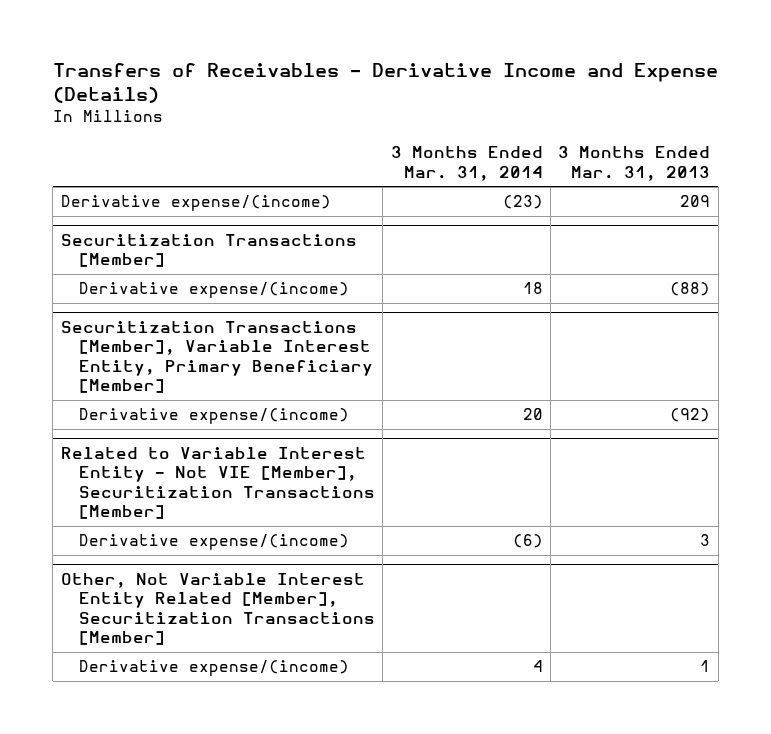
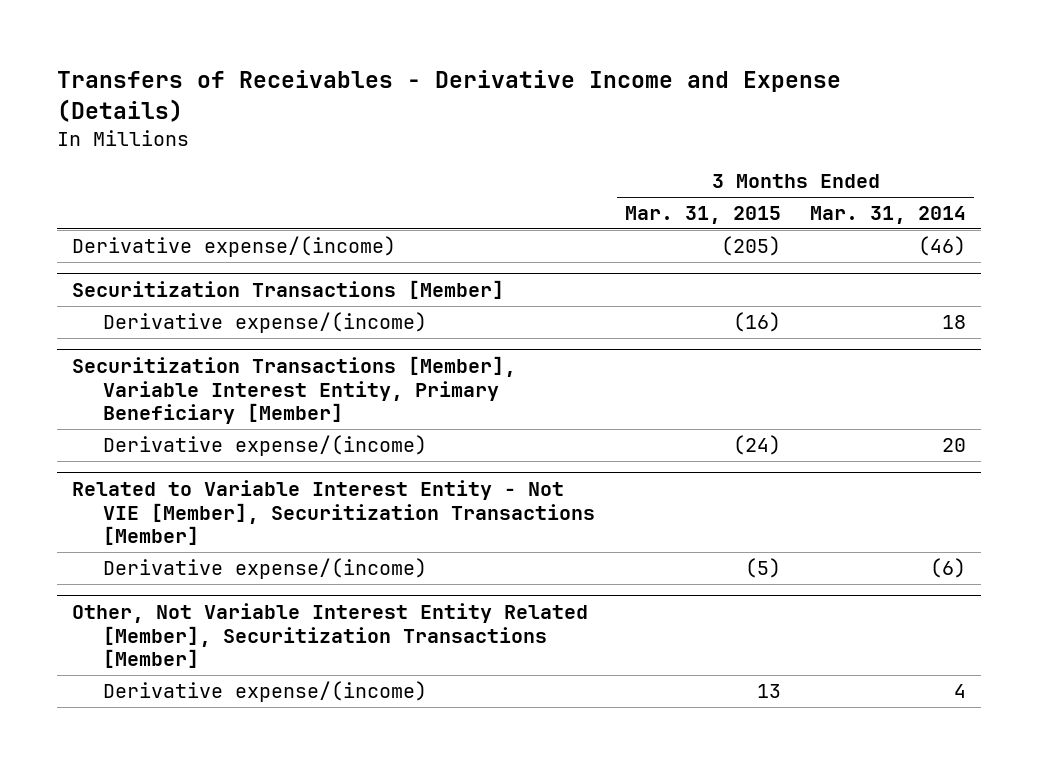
- | 3 Months Ended Mar. 31, 2014 | 3 Months Ended Mar. 31, 2013
+ | 3 Months Ended Mar. 31, 2015 | 3 Months Ended Mar. 31, 2014
- Derivative expense/(income) | (23) | 209
+ Derivative expense/(income) | (205) | (46)

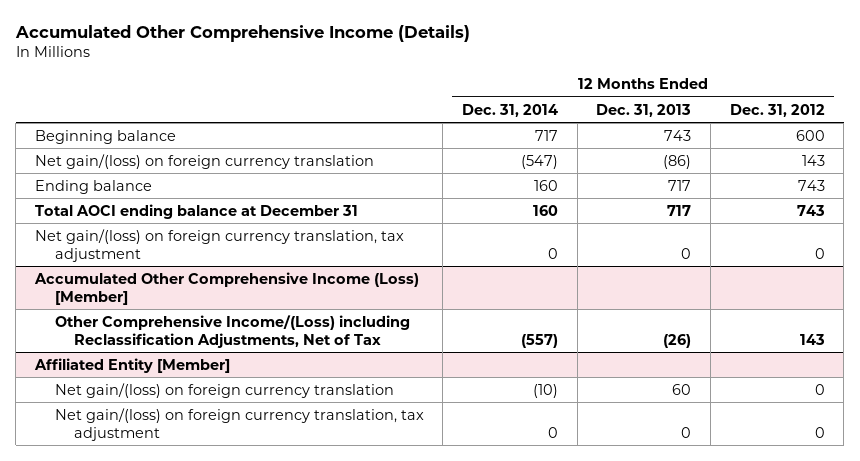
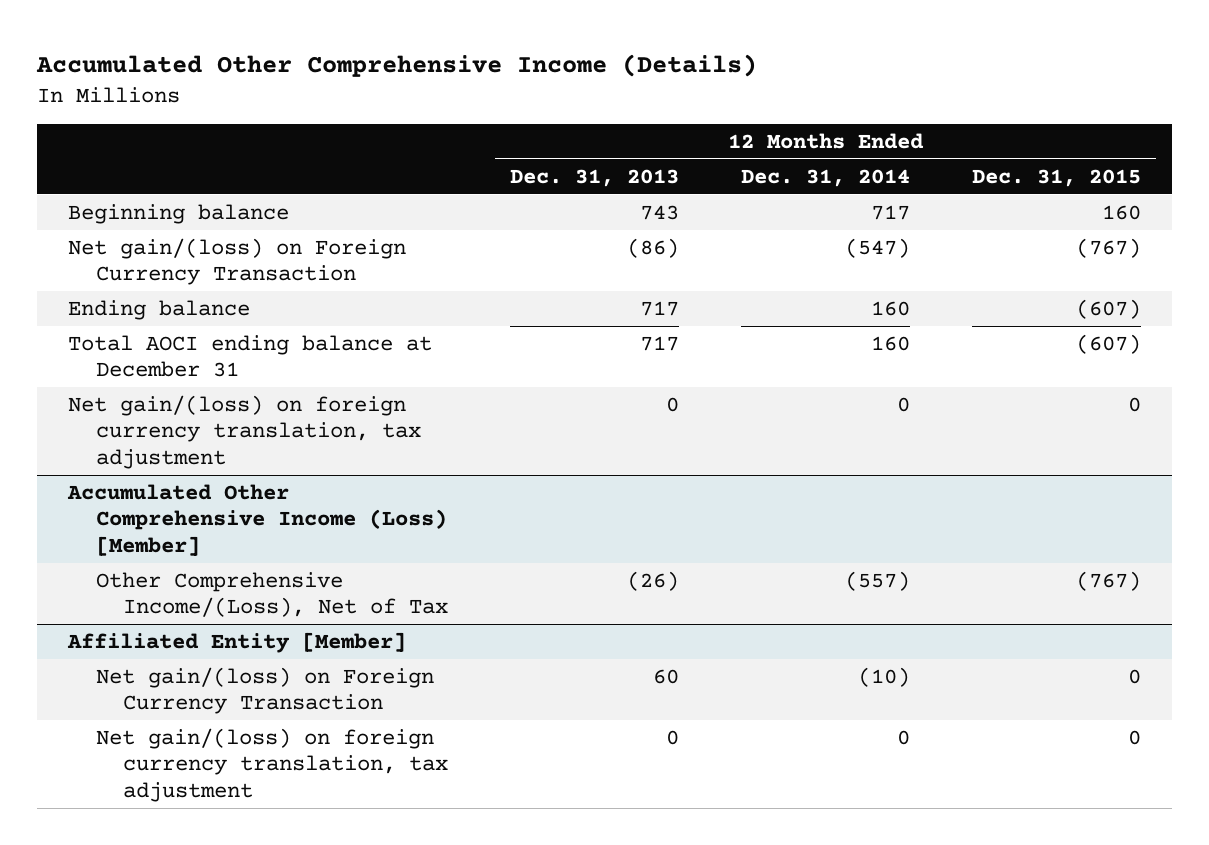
- | 12 Months Ended Dec. 31, 2014 | 12 Months Ended Dec. 31, 2013 | 12 Months Ended Dec. 31, 2012
+ | 12 Months Ended Dec. 31, 2013 | 12 Months Ended Dec. 31, 2014 | 12 Months Ended Dec. 31, 2015
- Net gain/(loss) on foreign currency translation | (547) | (86) | 143
+ Net gain/(loss) on Foreign Currency Transaction | (86) | (547) | (767)
@ Accumulated Other Comprehensive Income (Loss) [Member]
- Other Comprehensive Income/(Loss) including Reclassification Adjustments, Net of Tax | (557) | (26) | 143
+ Other Comprehensive Income/(Loss), Net of Tax | (26) | (557) | (767)
@ Affiliated Entity [Member]
- Net gain/(loss) on foreign currency translation | (10) | 60 | 0
+ Net gain/(loss) on Foreign Currency Transaction | 60 | (10) | 0

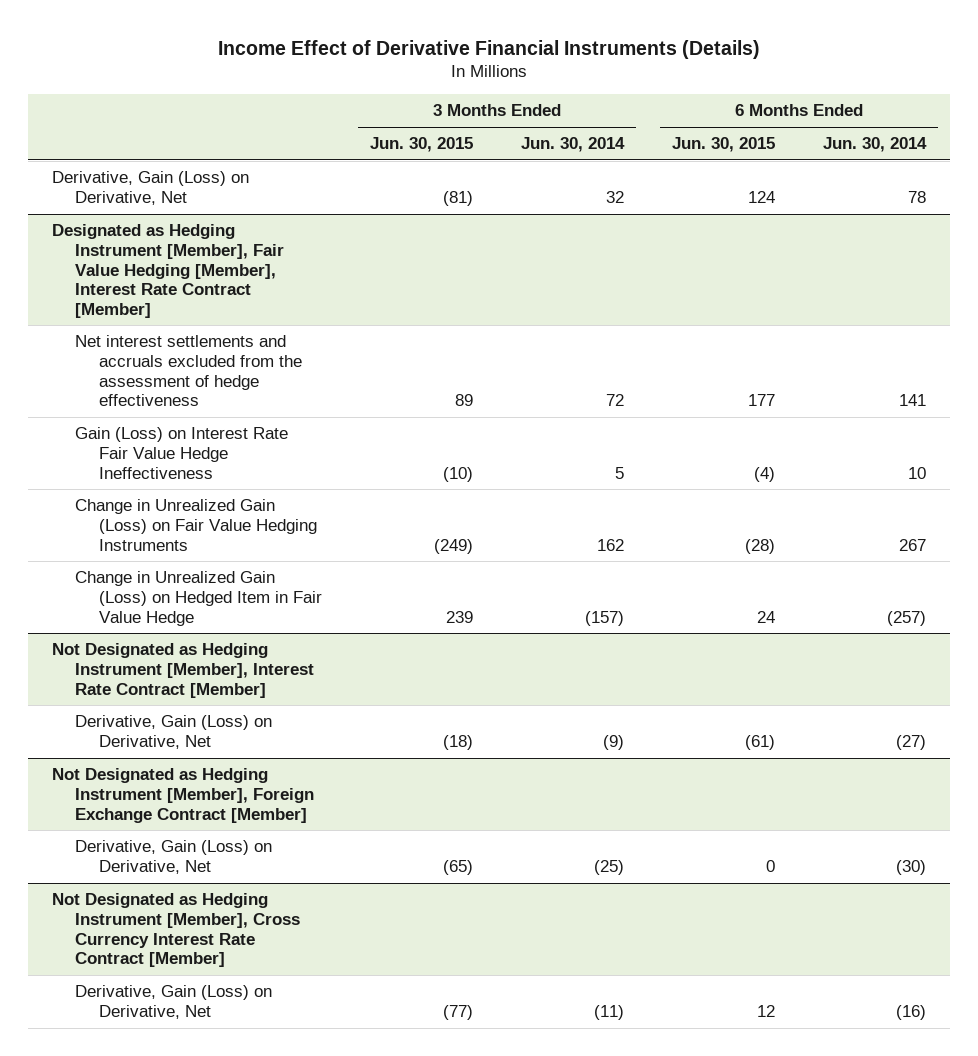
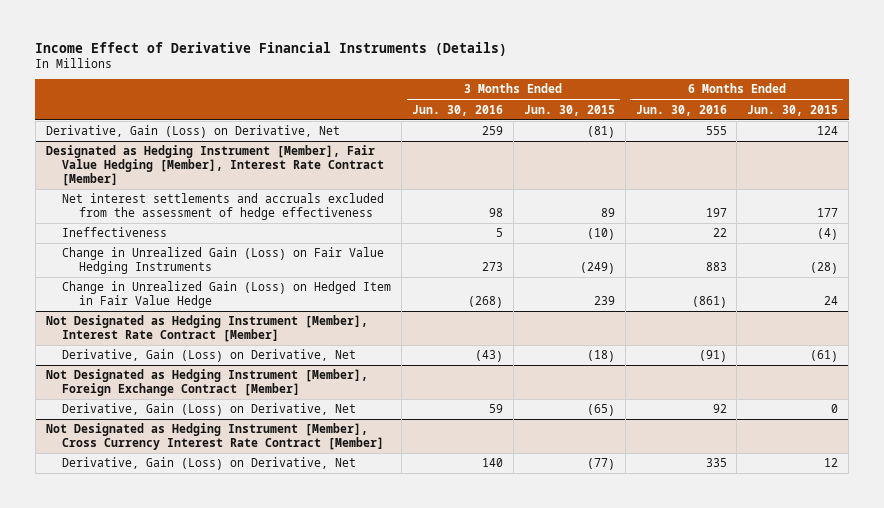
- | 3 Months Ended Jun. 30, 2015 | 3 Months Ended Jun. 30, 2014 | 6 Months Ended Jun. 30, 2015 | 6 Months Ended Jun. 30, 2014
+ | 3 Months Ended Jun. 30, 2016 | 3 Months Ended Jun. 30, 2015 | 6 Months Ended Jun. 30, 2016 | 6 Months Ended Jun. 30, 2015
@ Designated as Hedging Instrument [Member], Fair Value Hedging [Member], Interest Rate Contract [Member]
- Gain (Loss) on Interest Rate Fair Value Hedge Ineffectiveness | (10) | 5 | (4) | 10
+ Ineffectiveness | 5 | (10) | 22 | (4)

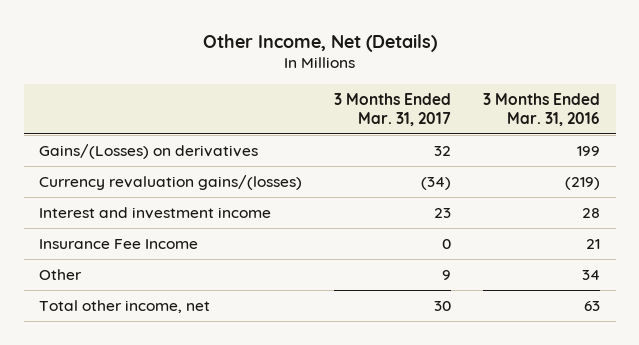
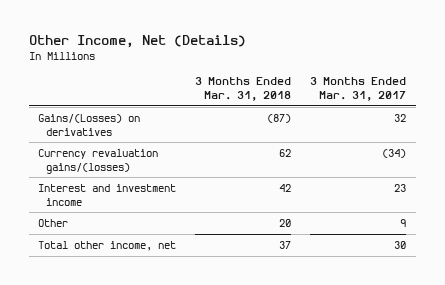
- | 3 Months Ended Mar. 31, 2017 | 3 Months Ended Mar. 31, 2016
+ | 3 Months Ended Mar. 31, 2018 | 3 Months Ended Mar. 31, 2017
- Insurance Fee Income | 0 | 21

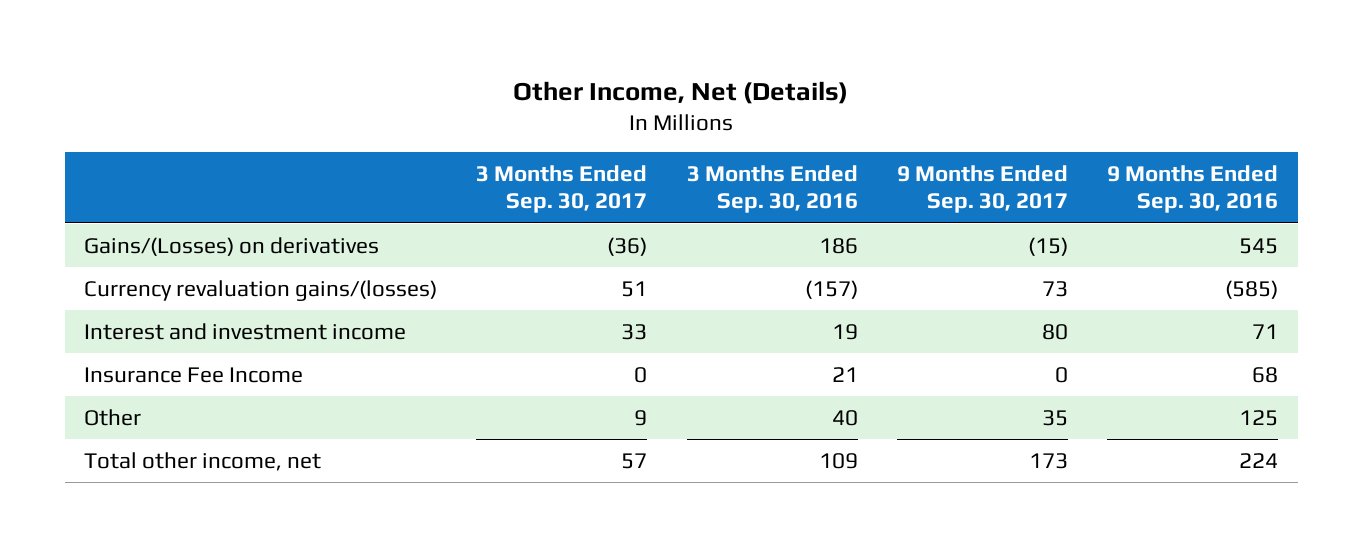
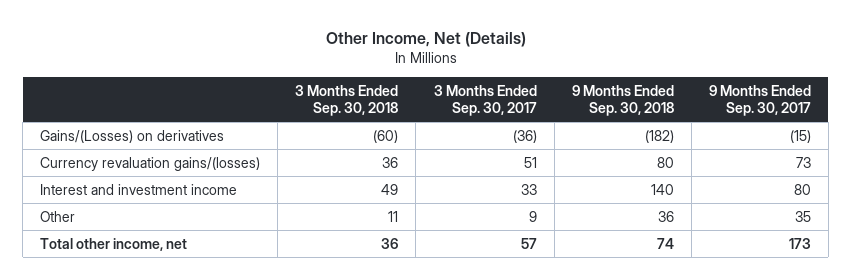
- | 3 Months Ended Sep. 30, 2017 | 3 Months Ended Sep. 30, 2016 | 9 Months Ended Sep. 30, 2017 | 9 Months Ended Sep. 30, 2016
+ | 3 Months Ended Sep. 30, 2018 | 3 Months Ended Sep. 30, 2017 | 9 Months Ended Sep. 30, 2018 | 9 Months Ended Sep. 30, 2017
- Insurance Fee Income | 0 | 21 | 0 | 68

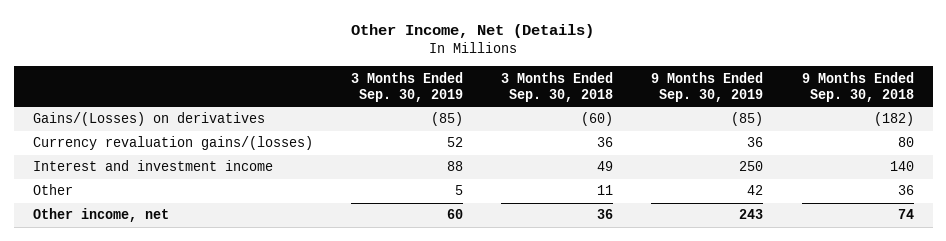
- | 3 Months Ended Sep. 30, 2018 | 3 Months Ended Sep. 30, 2017 | 9 Months Ended Sep. 30, 2018 | 9 Months Ended Sep. 30, 2017
+ | 3 Months Ended Sep. 30, 2019 | 3 Months Ended Sep. 30, 2018 | 9 Months Ended Sep. 30, 2019 | 9 Months Ended Sep. 30, 2018
- Total other income, net | 36 | 57 | 74 | 173
+ Other income, net | 60 | 36 | 243 | 74

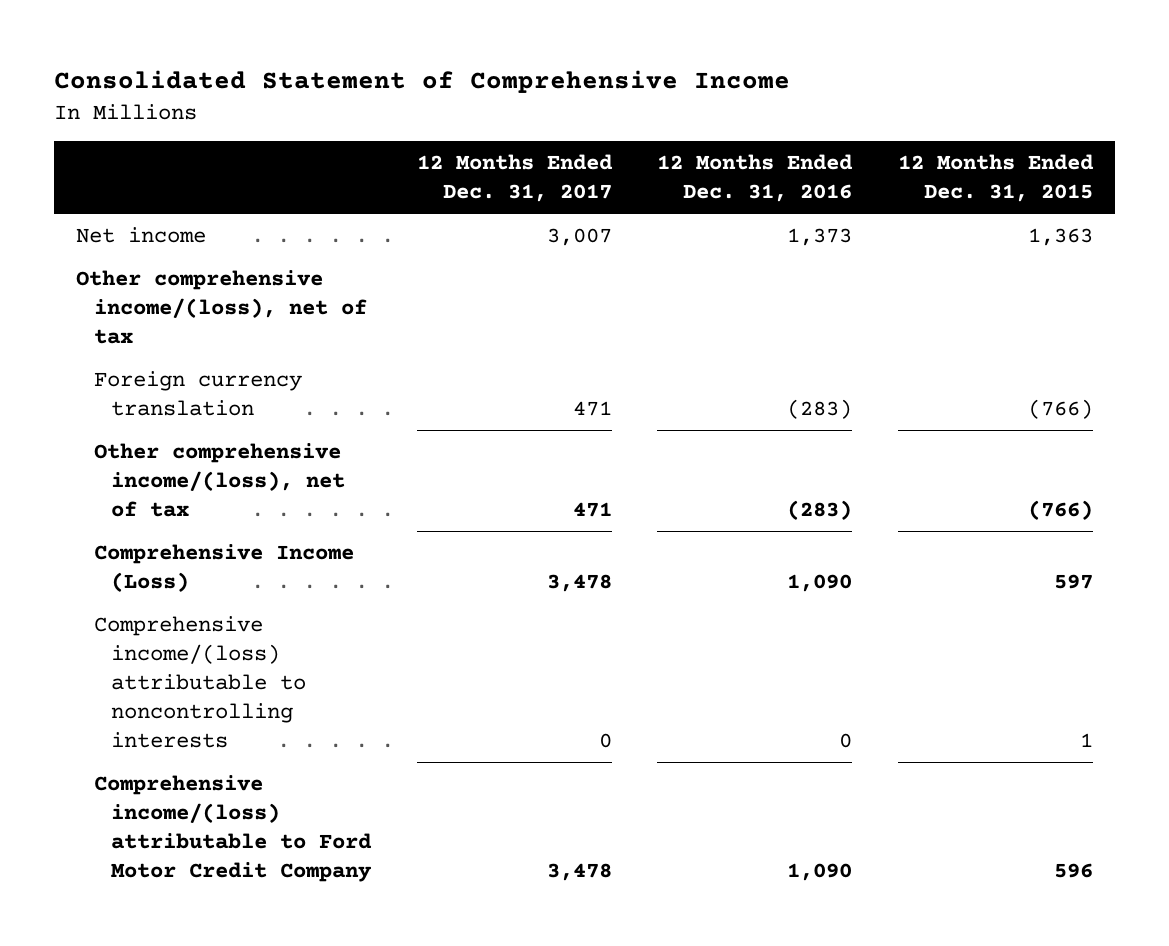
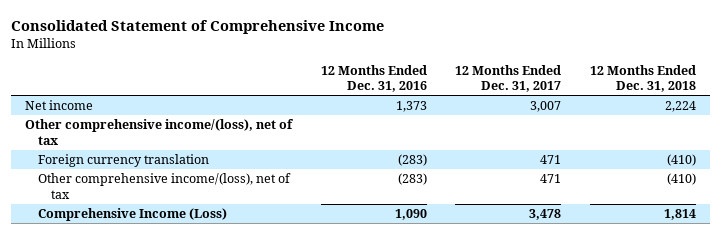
- | 12 Months Ended Dec. 31, 2017 | 12 Months Ended Dec. 31, 2016 | 12 Months Ended Dec. 31, 2015
+ | 12 Months Ended Dec. 31, 2016 | 12 Months Ended Dec. 31, 2017 | 12 Months Ended Dec. 31, 2018
- Comprehensive income/(loss) attributable to noncontrolling interests | 0 | 0 | 1
- Comprehensive income/(loss) attributable to Ford Motor Credit Company | 3,478 | 1,090 | 596

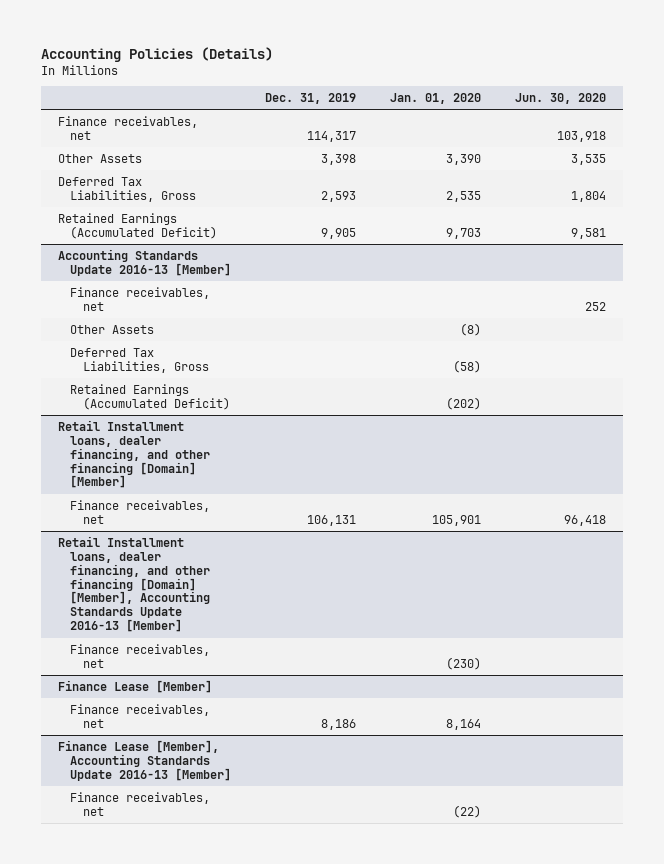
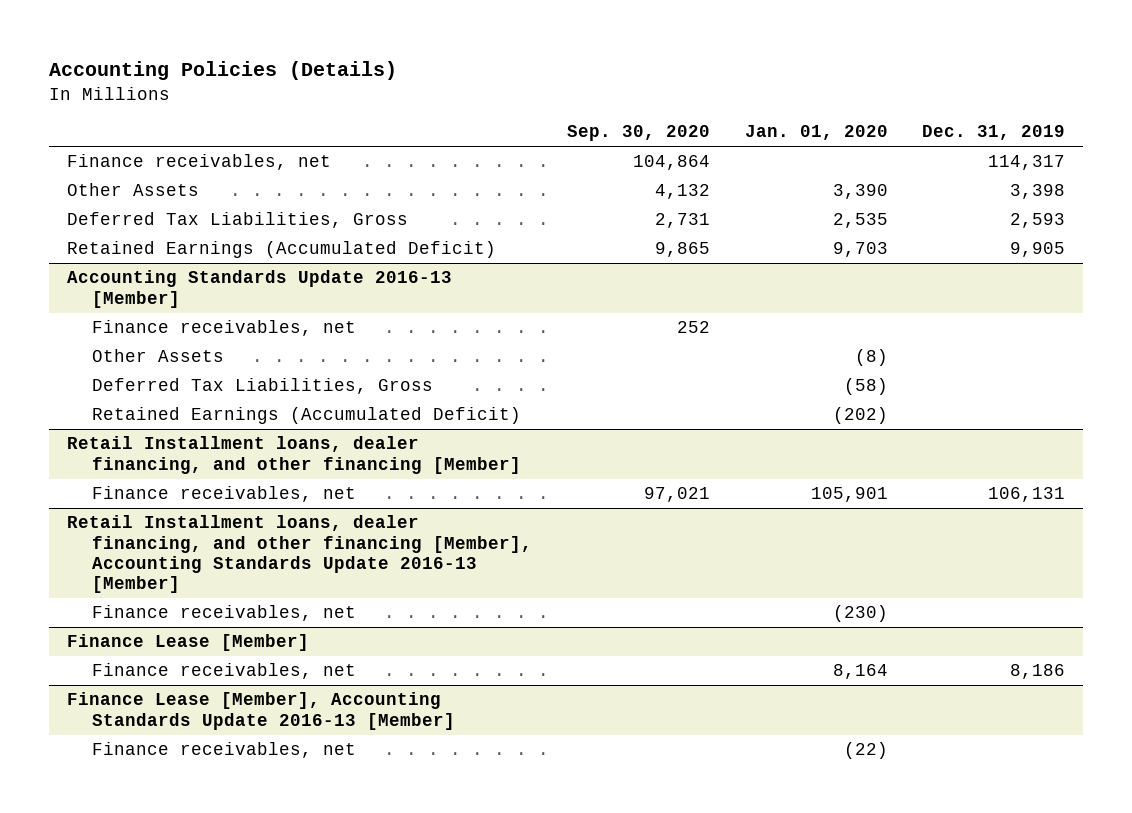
- | Dec. 31, 2019 | Jan. 01, 2020 | Jun. 30, 2020
+ | Sep. 30, 2020 | Jan. 01, 2020 | Dec. 31, 2019
- Retail Installment loans, dealer financing, and other financing [Domain] [Member]
+ Retail Installment loans, dealer financing, and other financing [Member]
- Retail Installment loans, dealer financing, and other financing [Domain] [Member], Accounting Standards Update 2016-13 [Member]
+ Retail Installment loans, dealer financing, and other financing [Member], Accounting Standards Update 2016-13 [Member]

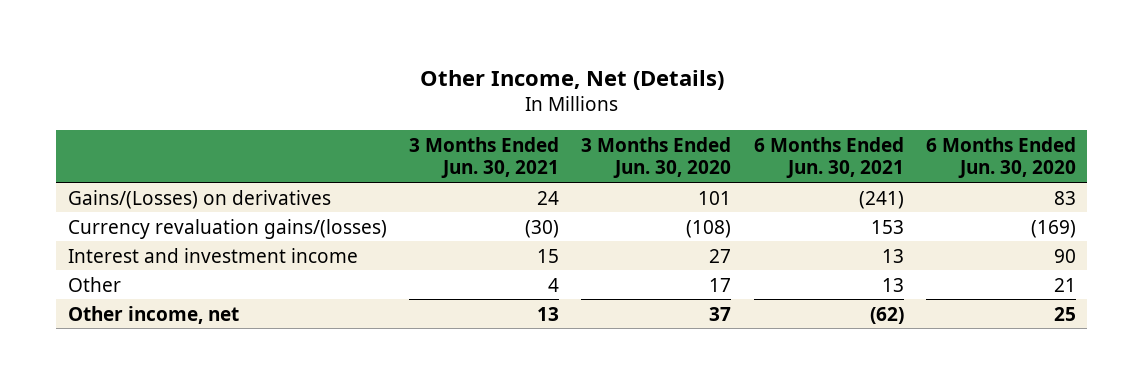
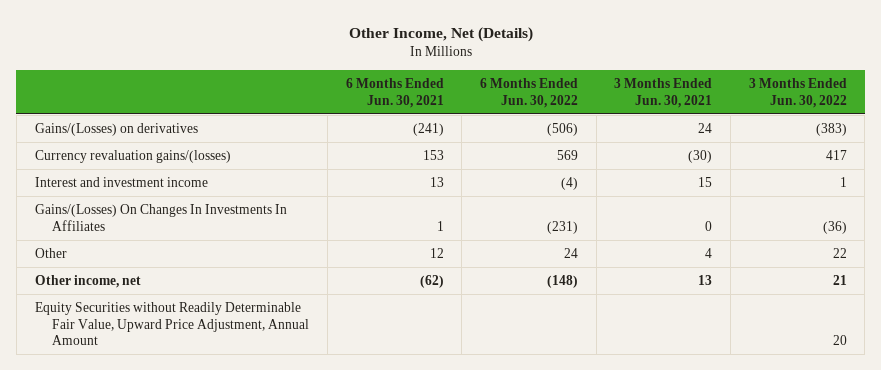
- | 3 Months Ended Jun. 30, 2021 | 3 Months Ended Jun. 30, 2020 | 6 Months Ended Jun. 30, 2021 | 6 Months Ended Jun. 30, 2020
+ | 6 Months Ended Jun. 30, 2021 | 6 Months Ended Jun. 30, 2022 | 3 Months Ended Jun. 30, 2021 | 3 Months Ended Jun. 30, 2022
- Other | 4 | 17 | 13 | 21
+ Gains/(Losses) On Changes In Investments In Affiliates | 1 | (231) | 0 | (36)
+ Other | 12 | 24 | 4 | 22
+ Equity Securities without Readily Determinable Fair Value, Upward Price Adjustment, Annual Amount | | | | 20

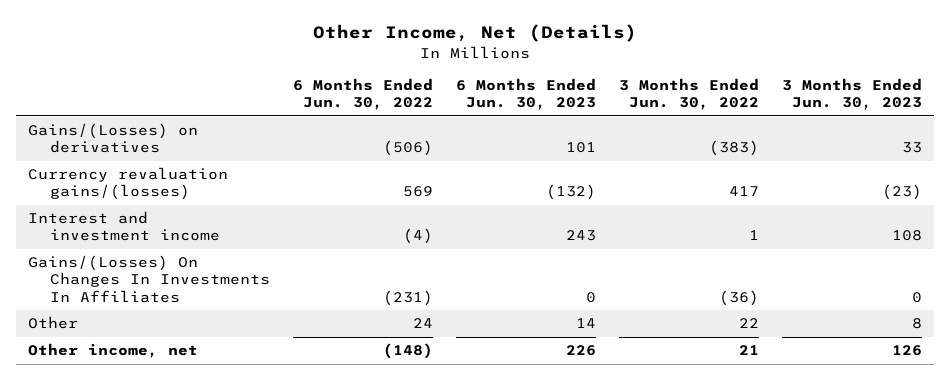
- | 6 Months Ended Jun. 30, 2021 | 6 Months Ended Jun. 30, 2022 | 3 Months Ended Jun. 30, 2021 | 3 Months Ended Jun. 30, 2022
+ | 6 Months Ended Jun. 30, 2022 | 6 Months Ended Jun. 30, 2023 | 3 Months Ended Jun. 30, 2022 | 3 Months Ended Jun. 30, 2023
- Equity Securities without Readily Determinable Fair Value, Upward Price Adjustment, Annual Amount | | | | 20

